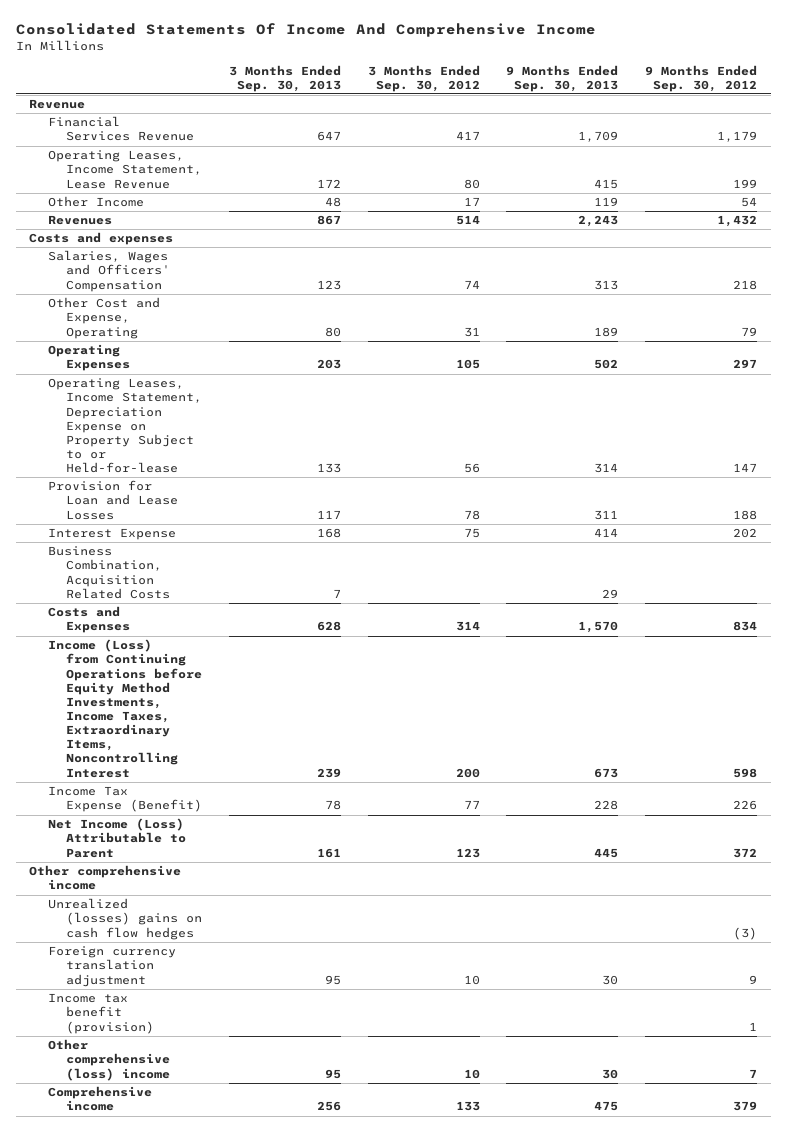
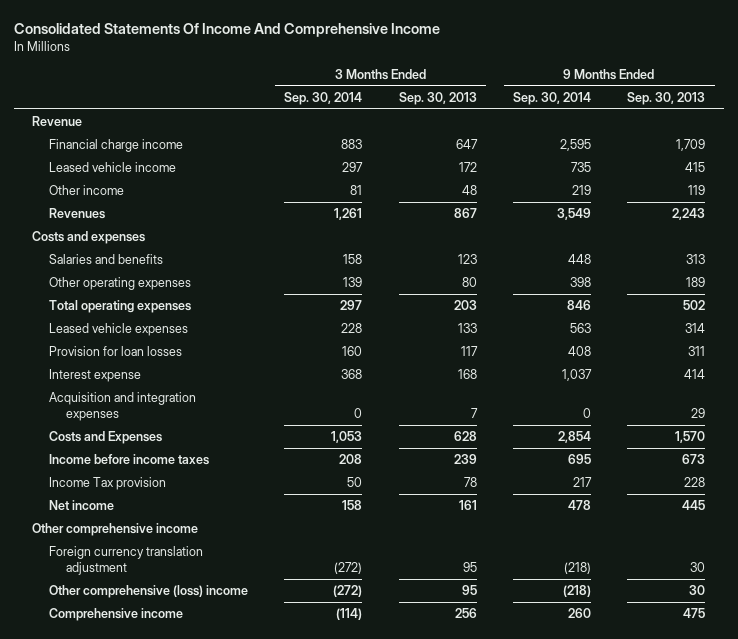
- | 3 Months Ended Sep. 30, 2013 | 3 Months Ended Sep. 30, 2012 | 9 Months Ended Sep. 30, 2013 | 9 Months Ended Sep. 30, 2012
+ | 3 Months Ended Sep. 30, 2014 | 3 Months Ended Sep. 30, 2013 | 9 Months Ended Sep. 30, 2014 | 9 Months Ended Sep. 30, 2013
- Financial Services Revenue | 647 | 417 | 1,709 | 1,179
- Operating Leases, Income Statement, Lease Revenue | 172 | 80 | 415 | 199
- Other Income | 48 | 17 | 119 | 54
+ Financial charge income | 883 | 647 | 2,595 | 1,709
+ Leased vehicle income | 297 | 172 | 735 | 415
+ Other income | 81 | 48 | 219 | 119
- Salaries, Wages and Officers' Compensation | 123 | 74 | 313 | 218
- Other Cost and Expense, Operating | 80 | 31 | 189 | 79
- Operating Expenses | 203 | 105 | 502 | 297
- Operating Leases, Income Statement, Depreciation Expense on Property Subject to or Held-for-lease | 133 | 56 | 314 | 147
- Provision for Loan and Lease Losses | 117 | 78 | 311 | 188
- Interest Expense | 168 | 75 | 414 | 202
- Business Combination, Acquisition Related Costs | 7 | | 29 |
+ Salaries and benefits | 158 | 123 | 448 | 313
+ Other operating expenses | 139 | 80 | 398 | 189
+ Total operating expenses | 297 | 203 | 846 | 502
+ Leased vehicle expenses | 228 | 133 | 563 | 314
+ Provision for loan losses | 160 | 117 | 408 | 311
+ Interest expense | 368 | 168 | 1,037 | 414
+ Acquisition and integration expenses | 0 | 7 | 0 | 29
- Income (Loss) from Continuing Operations before Equity Method Investments, Income Taxes, Extraordinary Items, Noncontrolling Interest | 239 | 200 | 673 | 598
- Income Tax Expense (Benefit) | 78 | 77 | 228 | 226
- Net Income (Loss) Attributable to Parent | 161 | 123 | 445 | 372
+ Income before income taxes | 208 | 239 | 695 | 673
+ Income Tax provision | 50 | 78 | 217 | 228
+ Net income | 158 | 161 | 478 | 445
- Unrealized (losses) gains on cash flow hedges | | | | (3)
- Income tax benefit (provision) | | | | 1

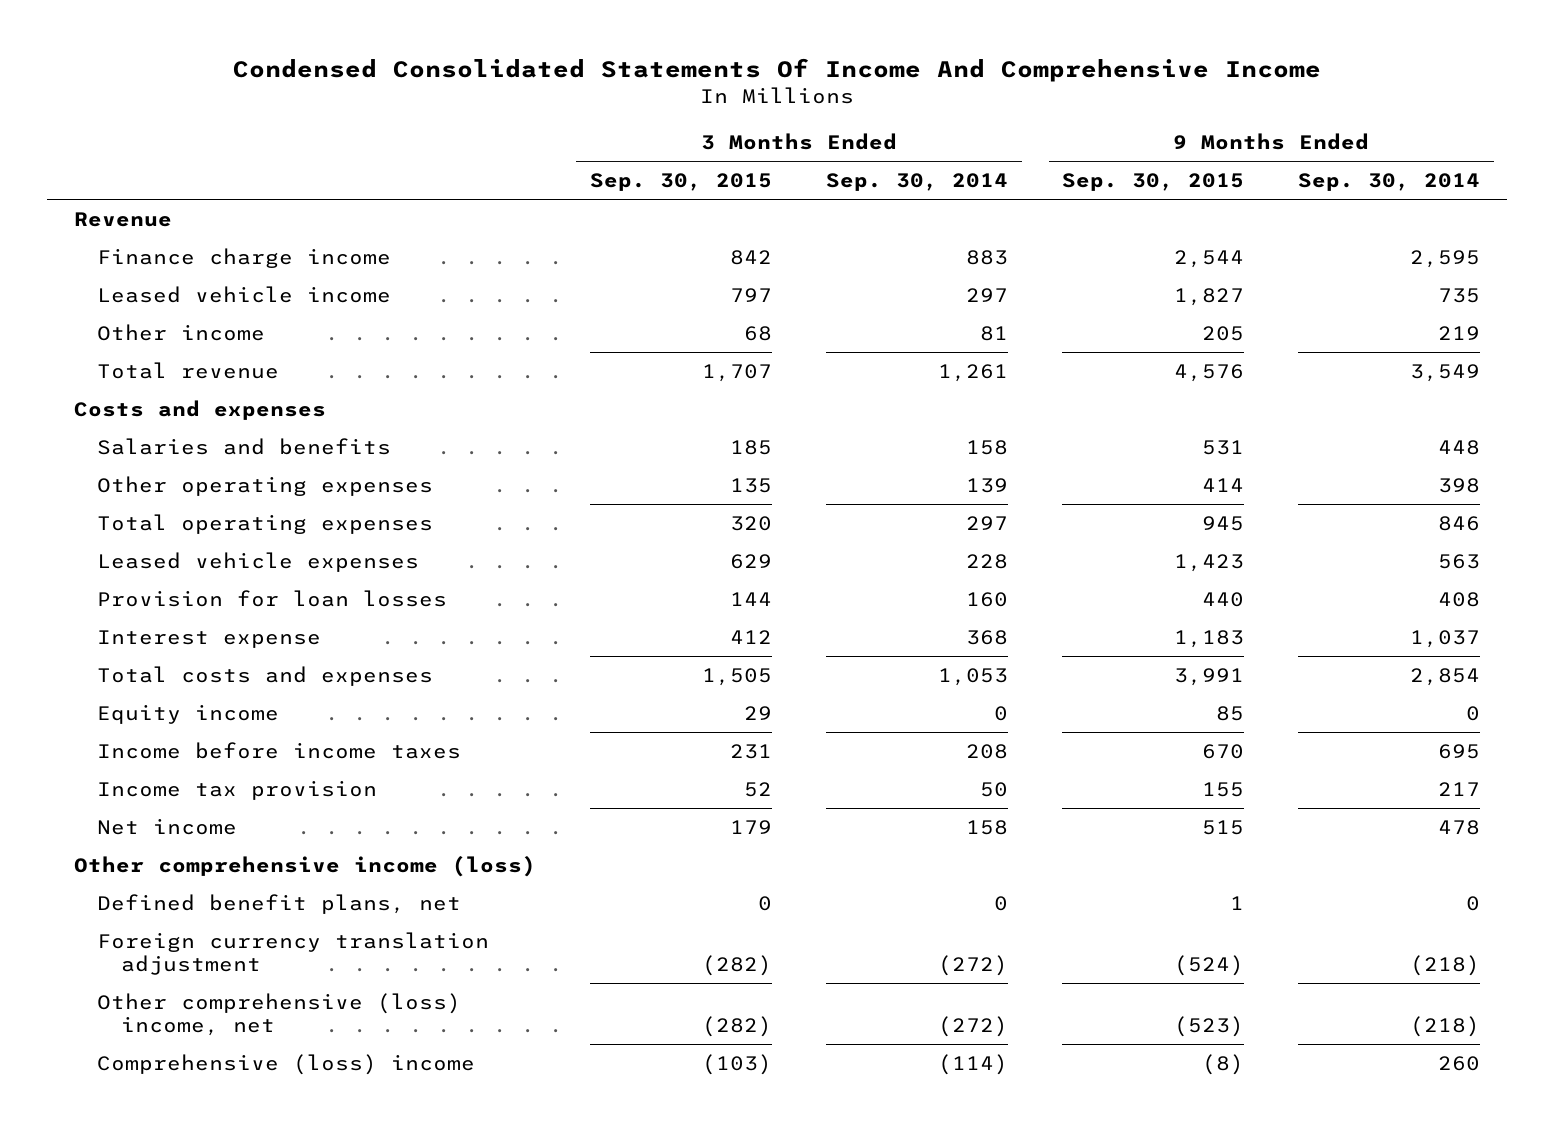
- Consolidated Statements Of Income And Comprehensive Income
+ Condensed Consolidated Statements Of Income And Comprehensive Income
- | 3 Months Ended Sep. 30, 2014 | 3 Months Ended Sep. 30, 2013 | 9 Months Ended Sep. 30, 2014 | 9 Months Ended Sep. 30, 2013
+ | 3 Months Ended Sep. 30, 2015 | 3 Months Ended Sep. 30, 2014 | 9 Months Ended Sep. 30, 2015 | 9 Months Ended Sep. 30, 2014
- Financial charge income | 883 | 647 | 2,595 | 1,709
+ Finance charge income | 842 | 883 | 2,544 | 2,595
- Revenues | 1,261 | 867 | 3,549 | 2,243
+ Total revenue | 1,707 | 1,261 | 4,576 | 3,549
- Acquisition and integration expenses | 0 | 7 | 0 | 29
- Costs and Expenses | 1,053 | 628 | 2,854 | 1,570
+ Total costs and expenses | 1,505 | 1,053 | 3,991 | 2,854
+ Equity income | 29 | 0 | 85 | 0
- Income Tax provision | 50 | 78 | 217 | 228
+ Income tax provision | 52 | 50 | 155 | 217
- Other comprehensive income
+ Other comprehensive income (loss)
+ Defined benefit plans, net | 0 | 0 | 1 | 0
- Other comprehensive (loss) income | (272) | 95 | (218) | 30
- Comprehensive income | (114) | 256 | 260 | 475
+ Other comprehensive (loss) income, net | (282) | (272) | (523) | (218)
+ Comprehensive (loss) income | (103) | (114) | (8) | 260

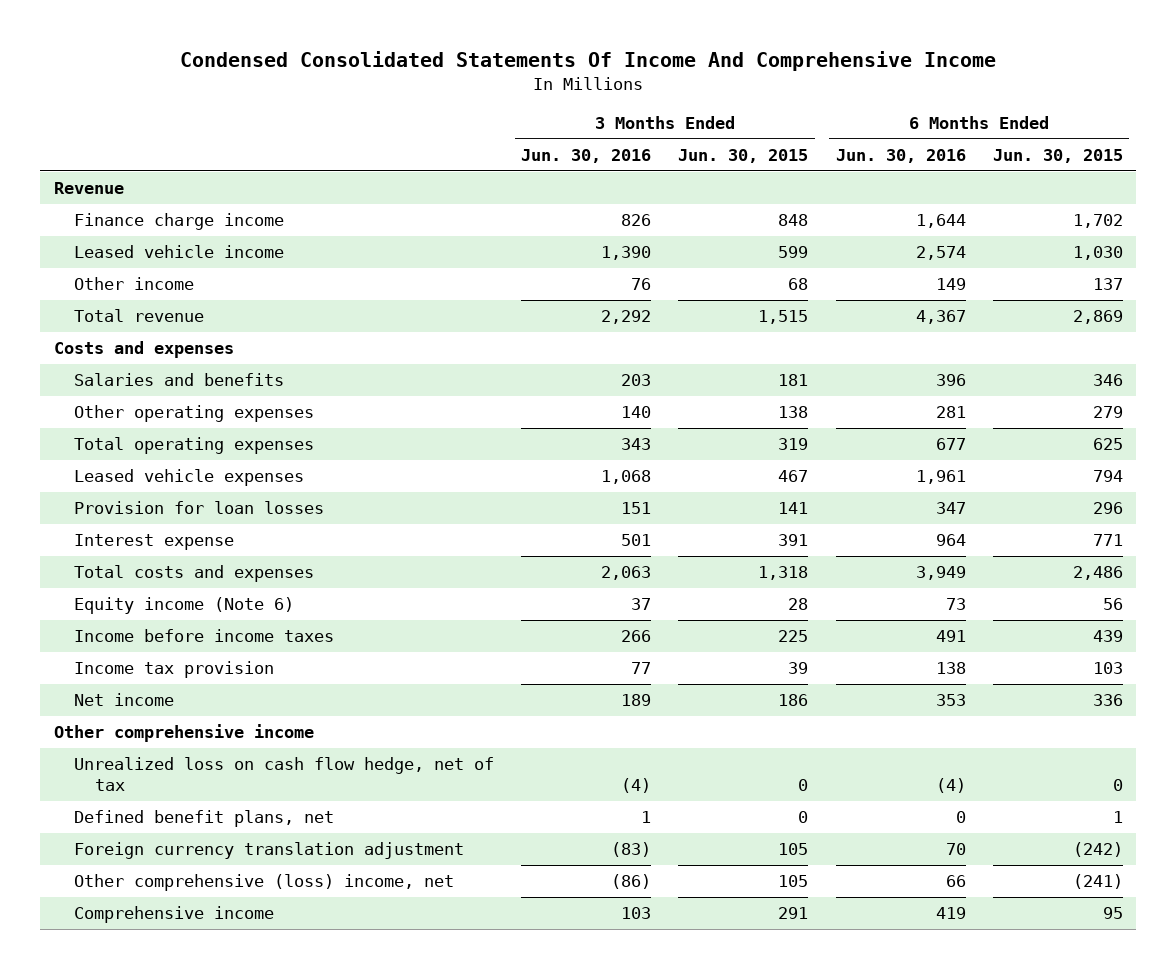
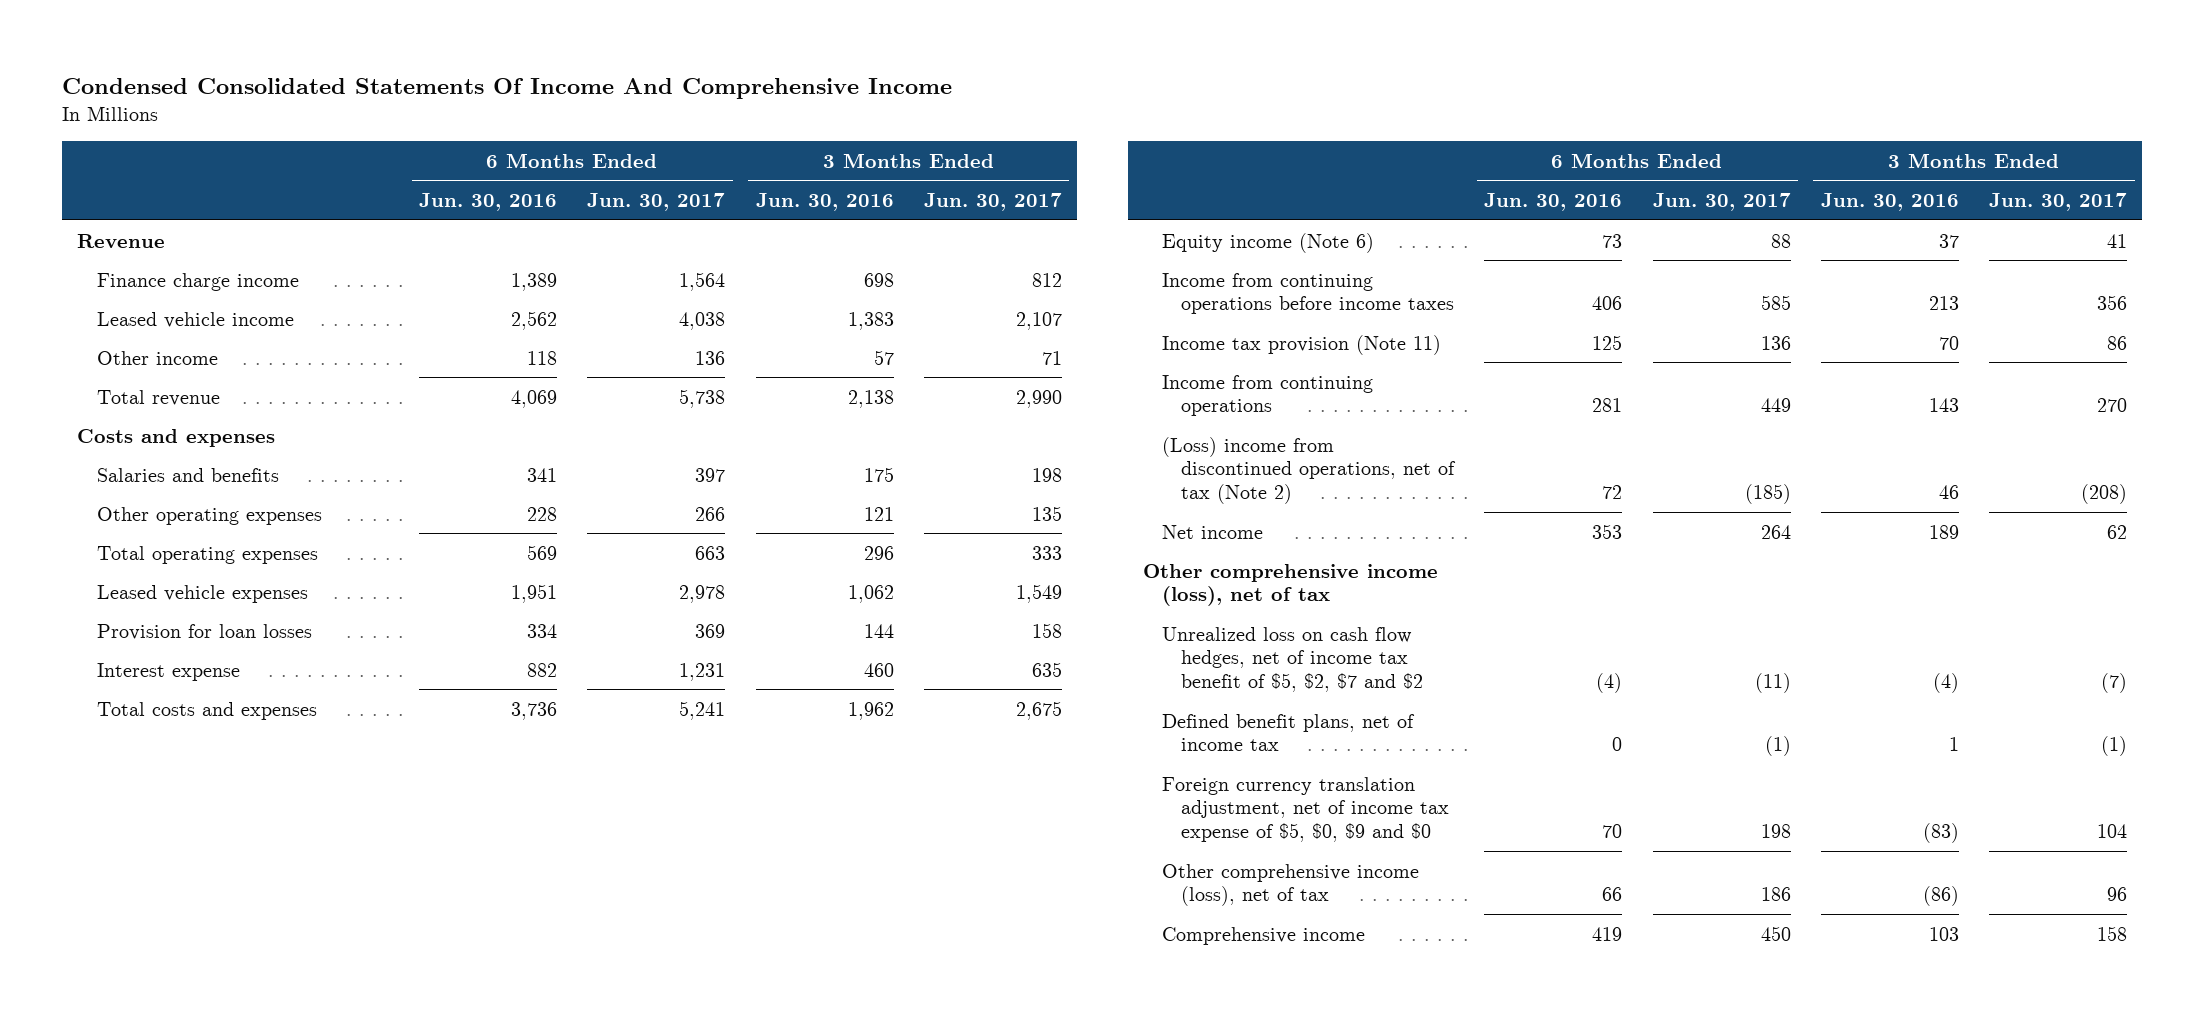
- | 3 Months Ended Jun. 30, 2016 | 3 Months Ended Jun. 30, 2015 | 6 Months Ended Jun. 30, 2016 | 6 Months Ended Jun. 30, 2015
+ | 6 Months Ended Jun. 30, 2016 | 6 Months Ended Jun. 30, 2017 | 3 Months Ended Jun. 30, 2016 | 3 Months Ended Jun. 30, 2017
- Finance charge income | 826 | 848 | 1,644 | 1,702
- Leased vehicle income | 1,390 | 599 | 2,574 | 1,030
- Other income | 76 | 68 | 149 | 137
- Total revenue | 2,292 | 1,515 | 4,367 | 2,869
+ Finance charge income | 1,389 | 1,564 | 698 | 812
+ Leased vehicle income | 2,562 | 4,038 | 1,383 | 2,107
+ Other income | 118 | 136 | 57 | 71
+ Total revenue | 4,069 | 5,738 | 2,138 | 2,990
- Salaries and benefits | 203 | 181 | 396 | 346
- Other operating expenses | 140 | 138 | 281 | 279
- Total operating expenses | 343 | 319 | 677 | 625
- Leased vehicle expenses | 1,068 | 467 | 1,961 | 794
- Provision for loan losses | 151 | 141 | 347 | 296
- Interest expense | 501 | 391 | 964 | 771
- Total costs and expenses | 2,063 | 1,318 | 3,949 | 2,486
+ Salaries and benefits | 341 | 397 | 175 | 198
+ Other operating expenses | 228 | 266 | 121 | 135
+ Total operating expenses | 569 | 663 | 296 | 333
+ Leased vehicle expenses | 1,951 | 2,978 | 1,062 | 1,549
+ Provision for loan losses | 334 | 369 | 144 | 158
+ Interest expense | 882 | 1,231 | 460 | 635
+ Total costs and expenses | 3,736 | 5,241 | 1,962 | 2,675
- Income before income taxes | 266 | 225 | 491 | 439
- Income tax provision | 77 | 39 | 138 | 103
+ Income from continuing operations before income taxes | 406 | 585 | 213 | 356
+ Income tax provision (Note 11) | 125 | 136 | 70 | 86
+ Income from continuing operations | 281 | 449 | 143 | 270
+ (Loss) income from discontinued operations, net of tax (Note 2) | 72 | (185) | 46 | (208)
- Other comprehensive income
- Unrealized loss on cash flow hedge, net of tax | (4) | 0 | (4) | 0
- Defined benefit plans, net | 1 | 0 | 0 | 1
- Foreign currency translation adjustment | (83) | 105 | 70 | (242)
- Other comprehensive (loss) income, net | (86) | 105 | 66 | (241)
+ Other comprehensive income (loss), net of tax
+ Unrealized loss on cash flow hedges, net of income tax benefit of $5, $2, $7 and $2 | (4) | (11) | (4) | (7)
+ Defined benefit plans, net of income tax | 0 | (1) | 1 | (1)
+ Foreign currency translation adjustment, net of income tax expense of $5, $0, $9 and $0 | 70 | 198 | (83) | 104
+ Other comprehensive income (loss), net of tax | 66 | 186 | (86) | 96

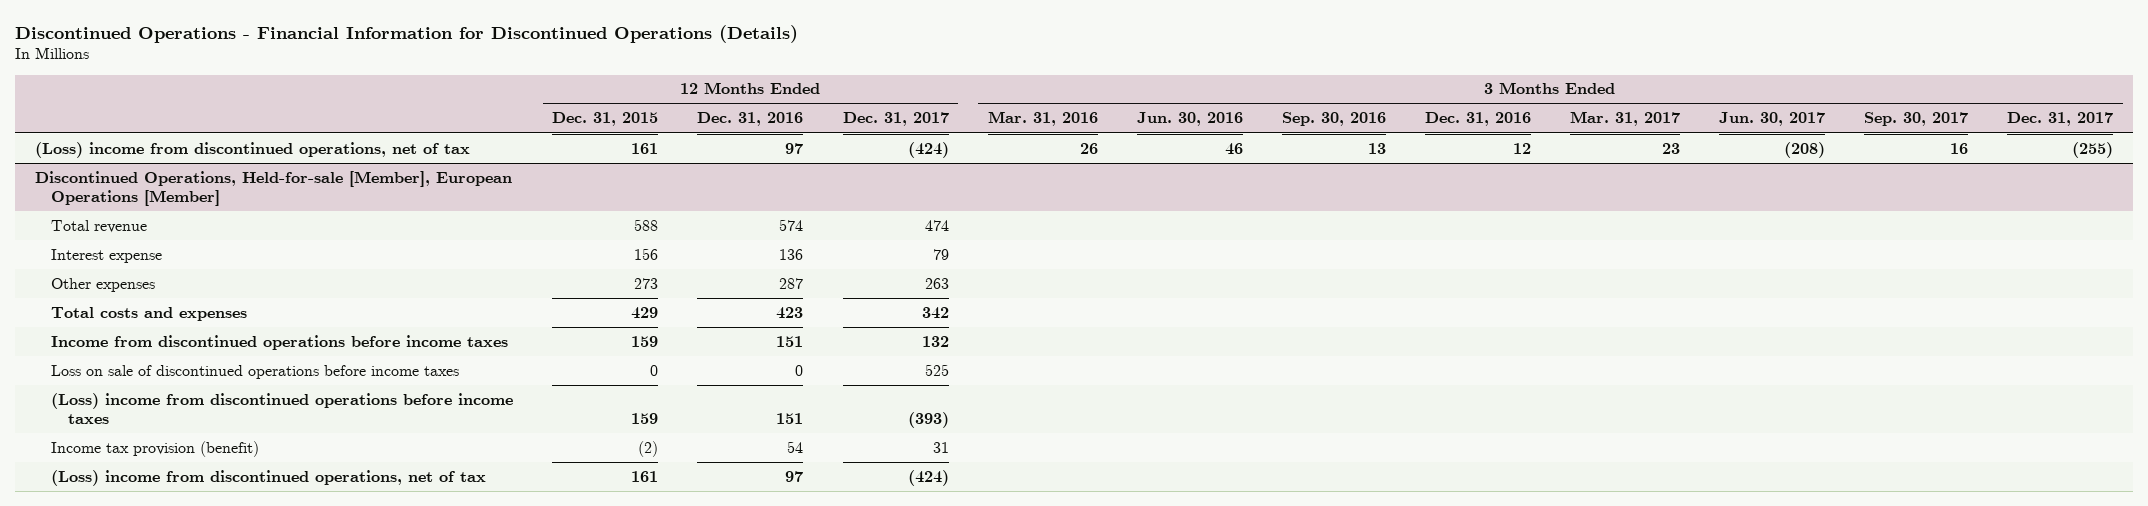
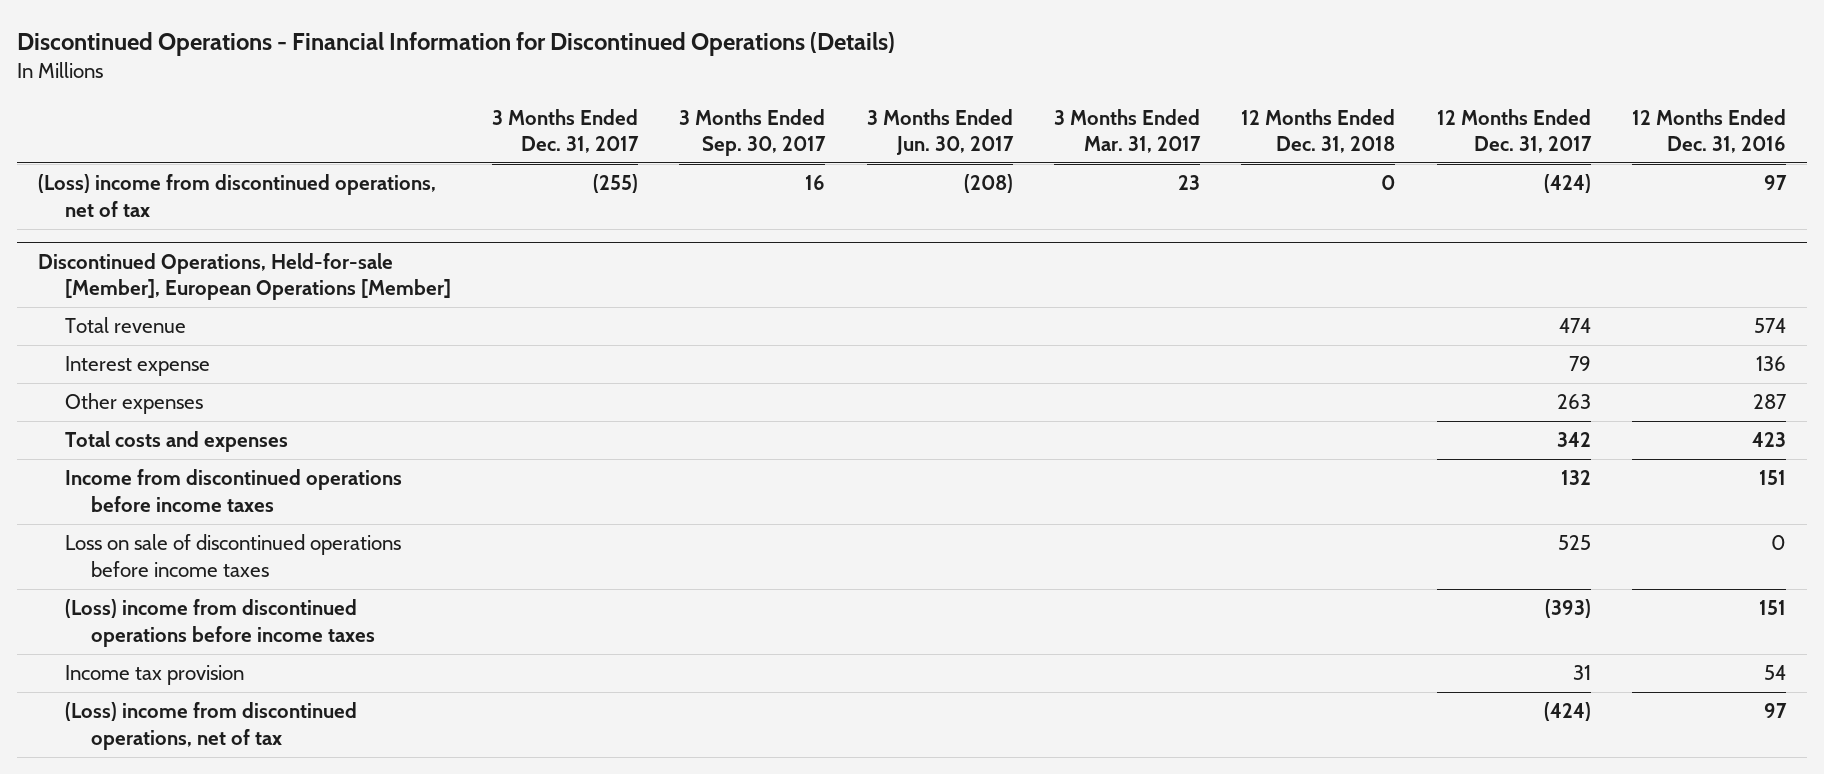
- | 12 Months Ended Dec. 31, 2015 | 12 Months Ended Dec. 31, 2016 | 12 Months Ended Dec. 31, 2017 | 3 Months Ended Mar. 31, 2016 | 3 Months Ended Jun. 30, 2016 | 3 Months Ended Sep. 30, 2016 | 3 Months Ended Dec. 31, 2016 | 3 Months Ended Mar. 31, 2017 | 3 Months Ended Jun. 30, 2017 | 3 Months Ended Sep. 30, 2017 | 3 Months Ended Dec. 31, 2017
+ | 3 Months Ended Dec. 31, 2017 | 3 Months Ended Sep. 30, 2017 | 3 Months Ended Jun. 30, 2017 | 3 Months Ended Mar. 31, 2017 | 12 Months Ended Dec. 31, 2018 | 12 Months Ended Dec. 31, 2017 | 12 Months Ended Dec. 31, 2016
@ Discontinued Operations, Held-for-sale [Member], European Operations [Member]
- Income tax provision (benefit) | (2) | 54 | 31 | | | | | | | |
+ Income tax provision | | | | | | 31 | 54

